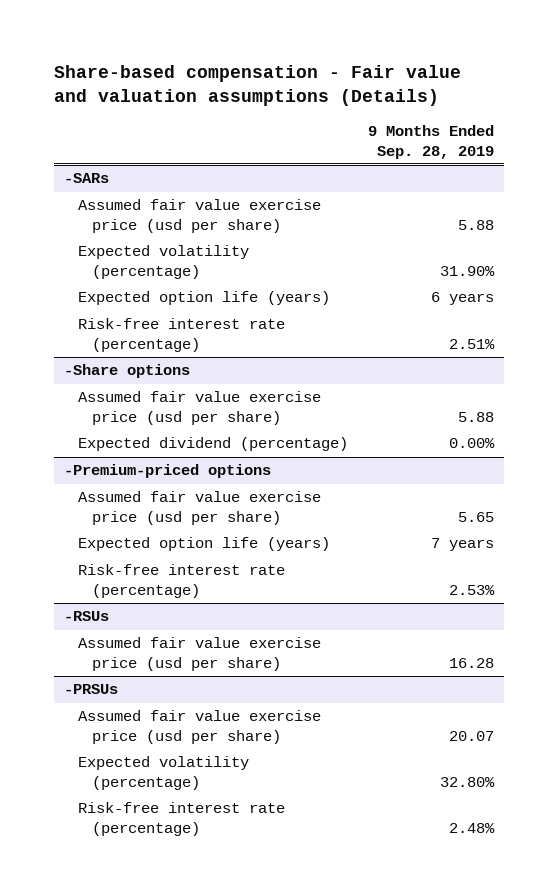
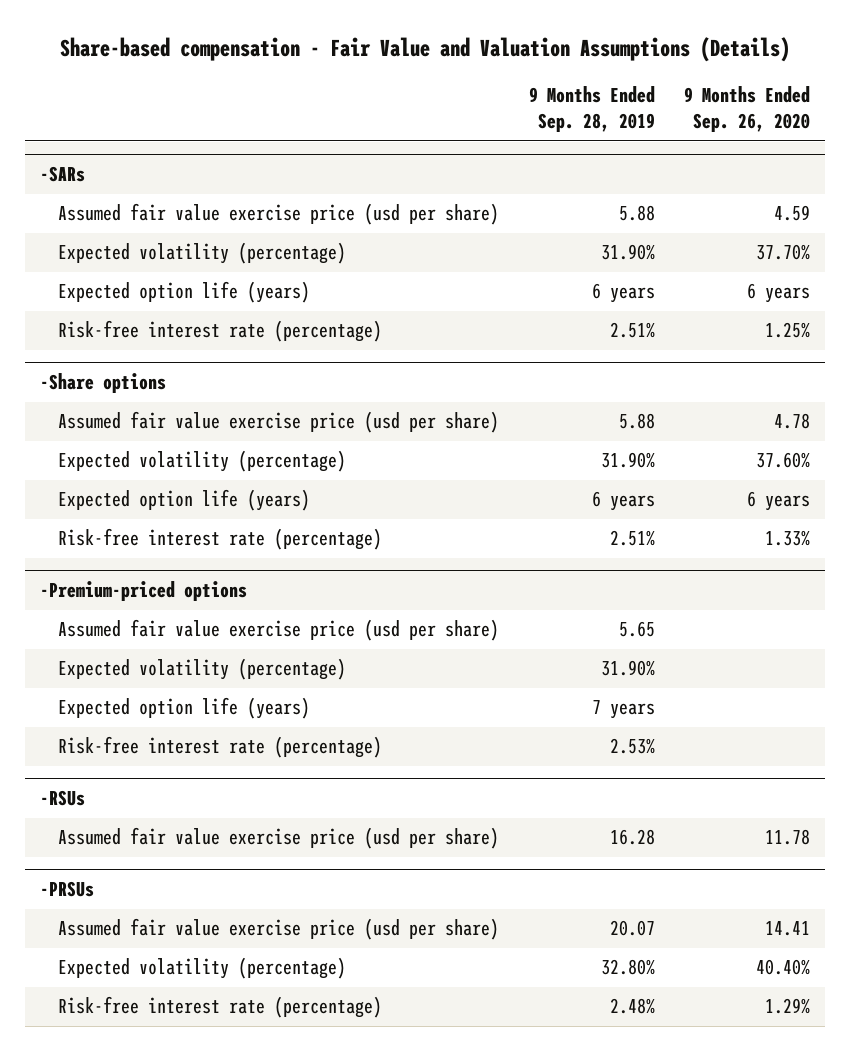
- Share-based compensation - Fair value and valuation assumptions (Details)
+ Share-based compensation - Fair Value and Valuation Assumptions (Details)
- | 9 Months Ended Sep. 28, 2019
+ | 9 Months Ended Sep. 28, 2019 | 9 Months Ended Sep. 26, 2020
@ -Share options
- Expected dividend (percentage) | 0.00%
+ Expected volatility (percentage) | 31.90% | 37.60%
+ Expected option life (years) | 6 years | 6 years
+ Risk-free interest rate (percentage) | 2.51% | 1.33%
@ -Premium-priced options
+ Expected volatility (percentage) | 31.90% |

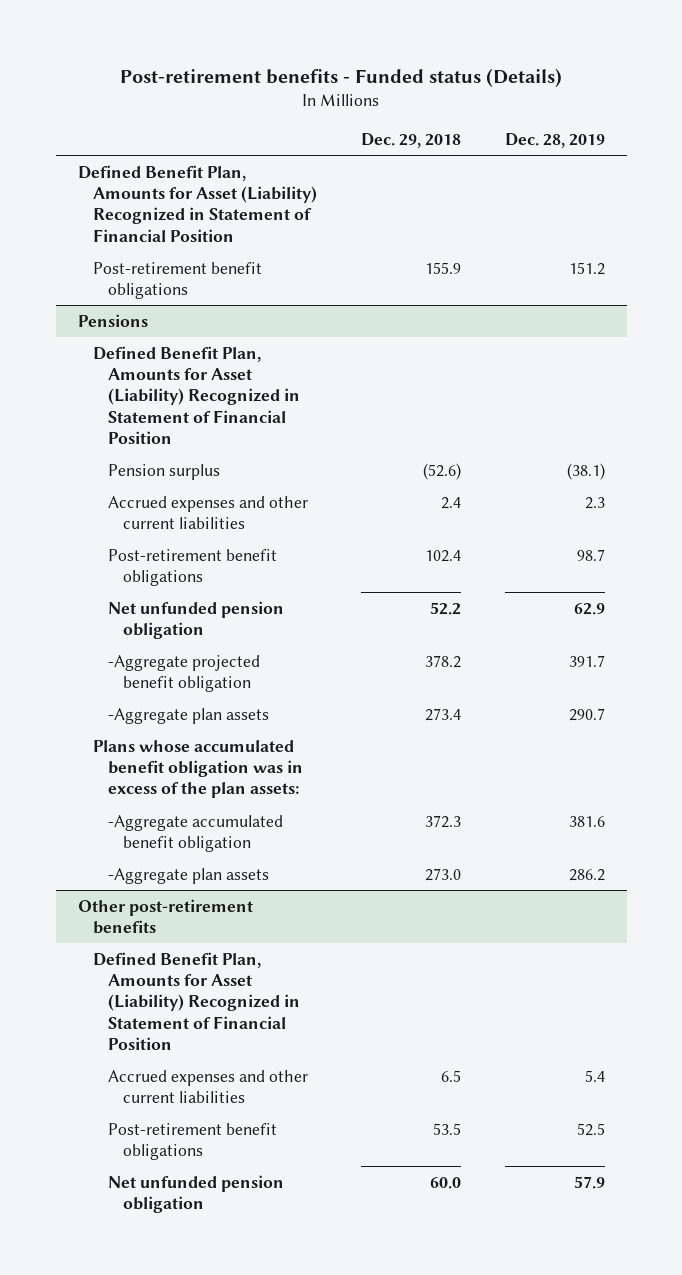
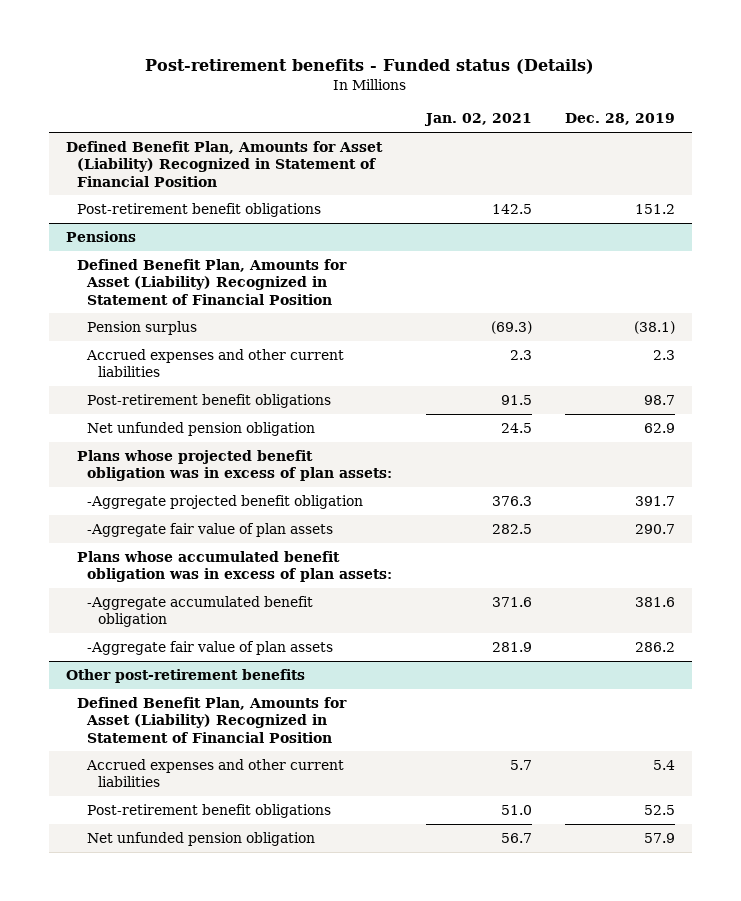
- | Dec. 29, 2018 | Dec. 28, 2019
+ | Jan. 02, 2021 | Dec. 28, 2019
@ Pensions
+ Plans whose projected benefit obligation was in excess of plan assets:
- -Aggregate plan assets | 273.4 | 290.7
- Plans whose accumulated benefit obligation was in excess of the plan assets:
+ -Aggregate fair value of plan assets | 282.5 | 290.7
+ Plans whose accumulated benefit obligation was in excess of plan assets:
- -Aggregate plan assets | 273.0 | 286.2
+ -Aggregate fair value of plan assets | 281.9 | 286.2

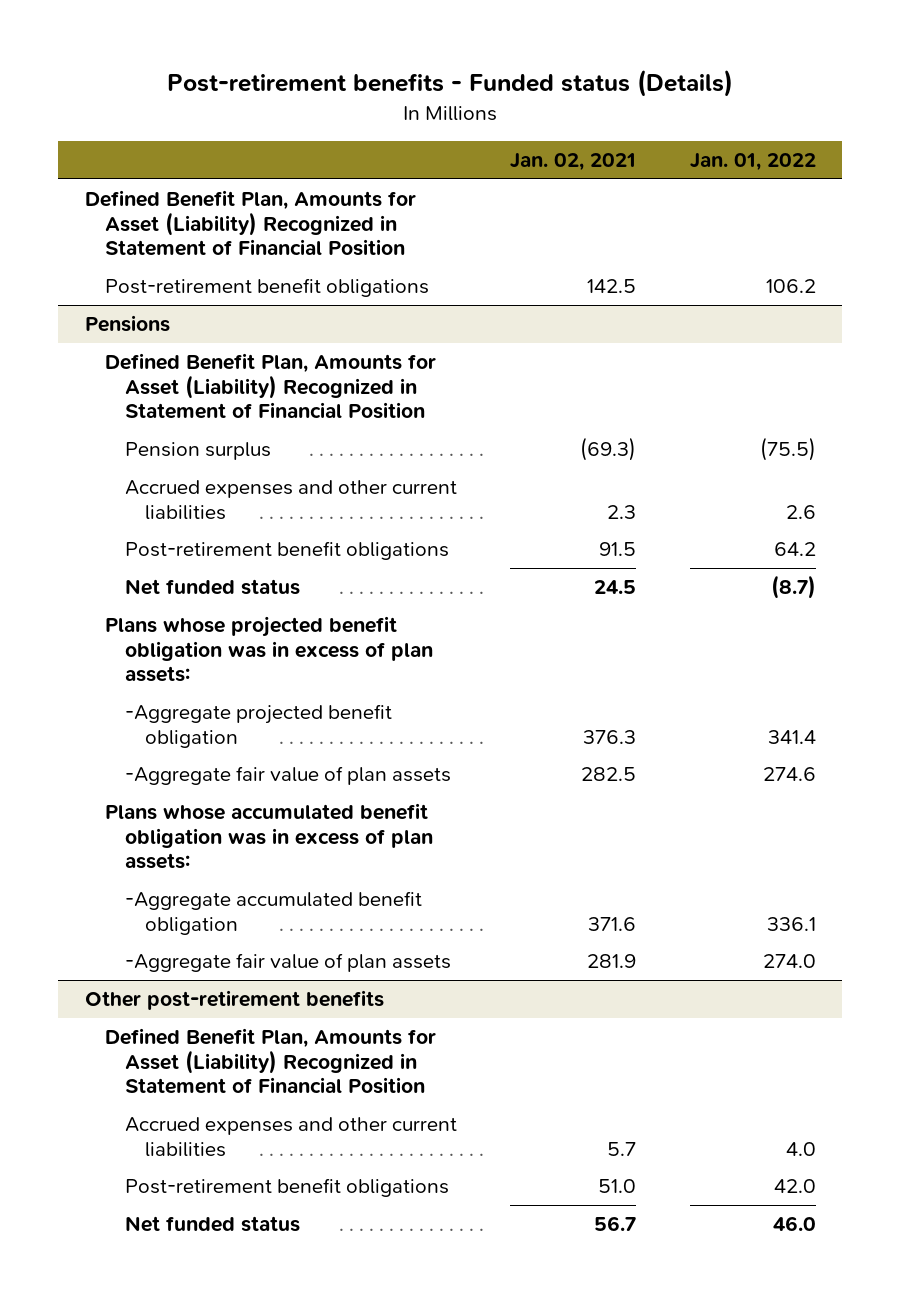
- | Jan. 02, 2021 | Dec. 28, 2019
+ | Jan. 02, 2021 | Jan. 01, 2022
@ Pensions
- Net unfunded pension obligation | 24.5 | 62.9
+ Net funded status | 24.5 | (8.7)
@ Other post-retirement benefits
- Net unfunded pension obligation | 56.7 | 57.9
+ Net funded status | 56.7 | 46.0

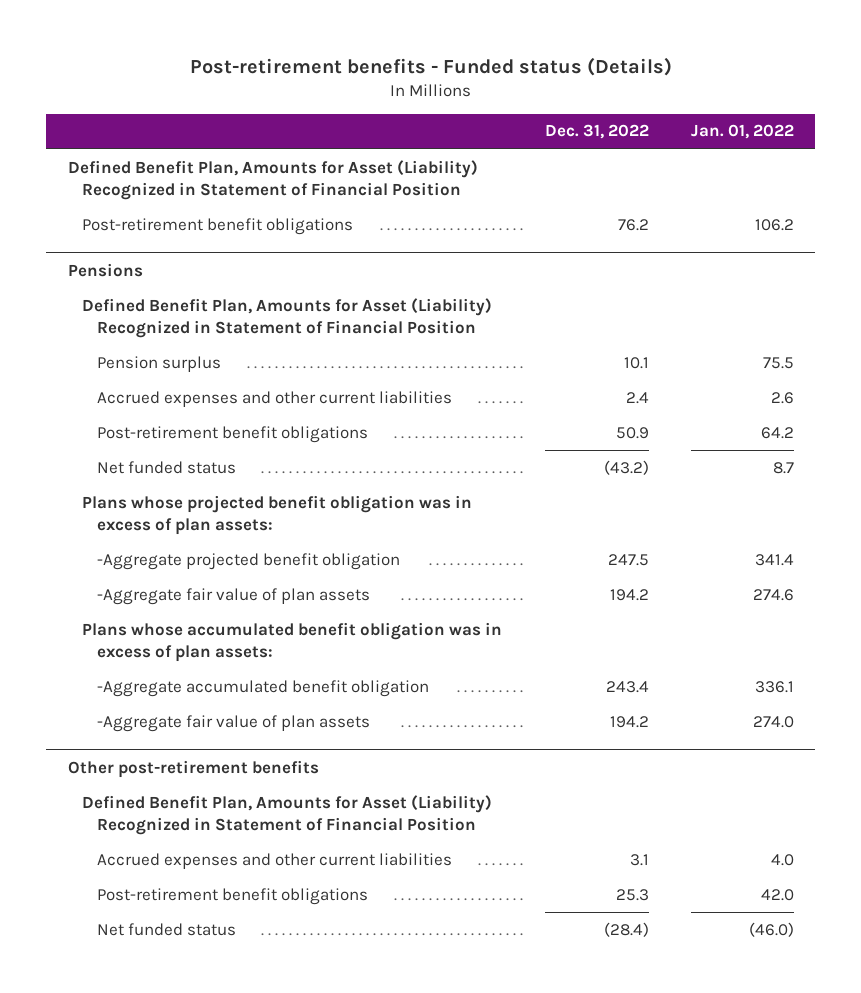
- | Jan. 02, 2021 | Jan. 01, 2022
+ | Dec. 31, 2022 | Jan. 01, 2022
@ Pensions
- Pension surplus | (69.3) | (75.5)
+ Pension surplus | 10.1 | 75.5
- Net funded status | 24.5 | (8.7)
+ Net funded status | (43.2) | 8.7
@ Other post-retirement benefits
- Net funded status | 56.7 | 46.0
+ Net funded status | (28.4) | (46.0)

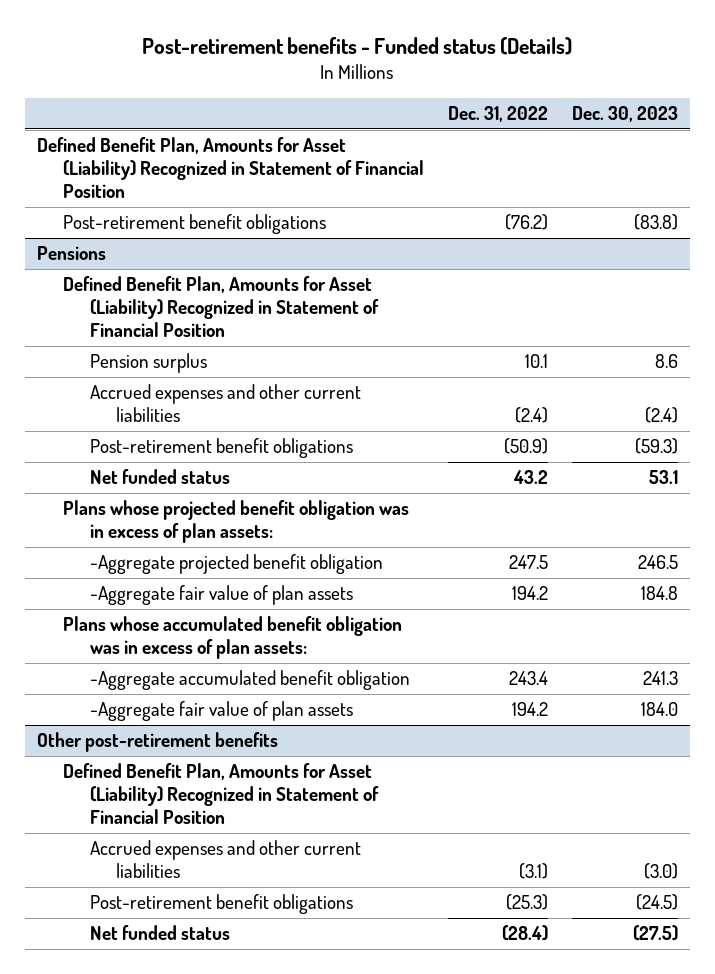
- | Dec. 31, 2022 | Jan. 01, 2022
+ | Dec. 31, 2022 | Dec. 30, 2023
- Post-retirement benefit obligations | 76.2 | 106.2
+ Post-retirement benefit obligations | (76.2) | (83.8)
@ Pensions
- Accrued expenses and other current liabilities | 2.4 | 2.6
- Post-retirement benefit obligations | 50.9 | 64.2
- Net funded status | (43.2) | 8.7
+ Accrued expenses and other current liabilities | (2.4) | (2.4)
+ Post-retirement benefit obligations | (50.9) | (59.3)
+ Net funded status | 43.2 | 53.1
@ Other post-retirement benefits
- Accrued expenses and other current liabilities | 3.1 | 4.0
- Post-retirement benefit obligations | 25.3 | 42.0
+ Accrued expenses and other current liabilities | (3.1) | (3.0)
+ Post-retirement benefit obligations | (25.3) | (24.5)

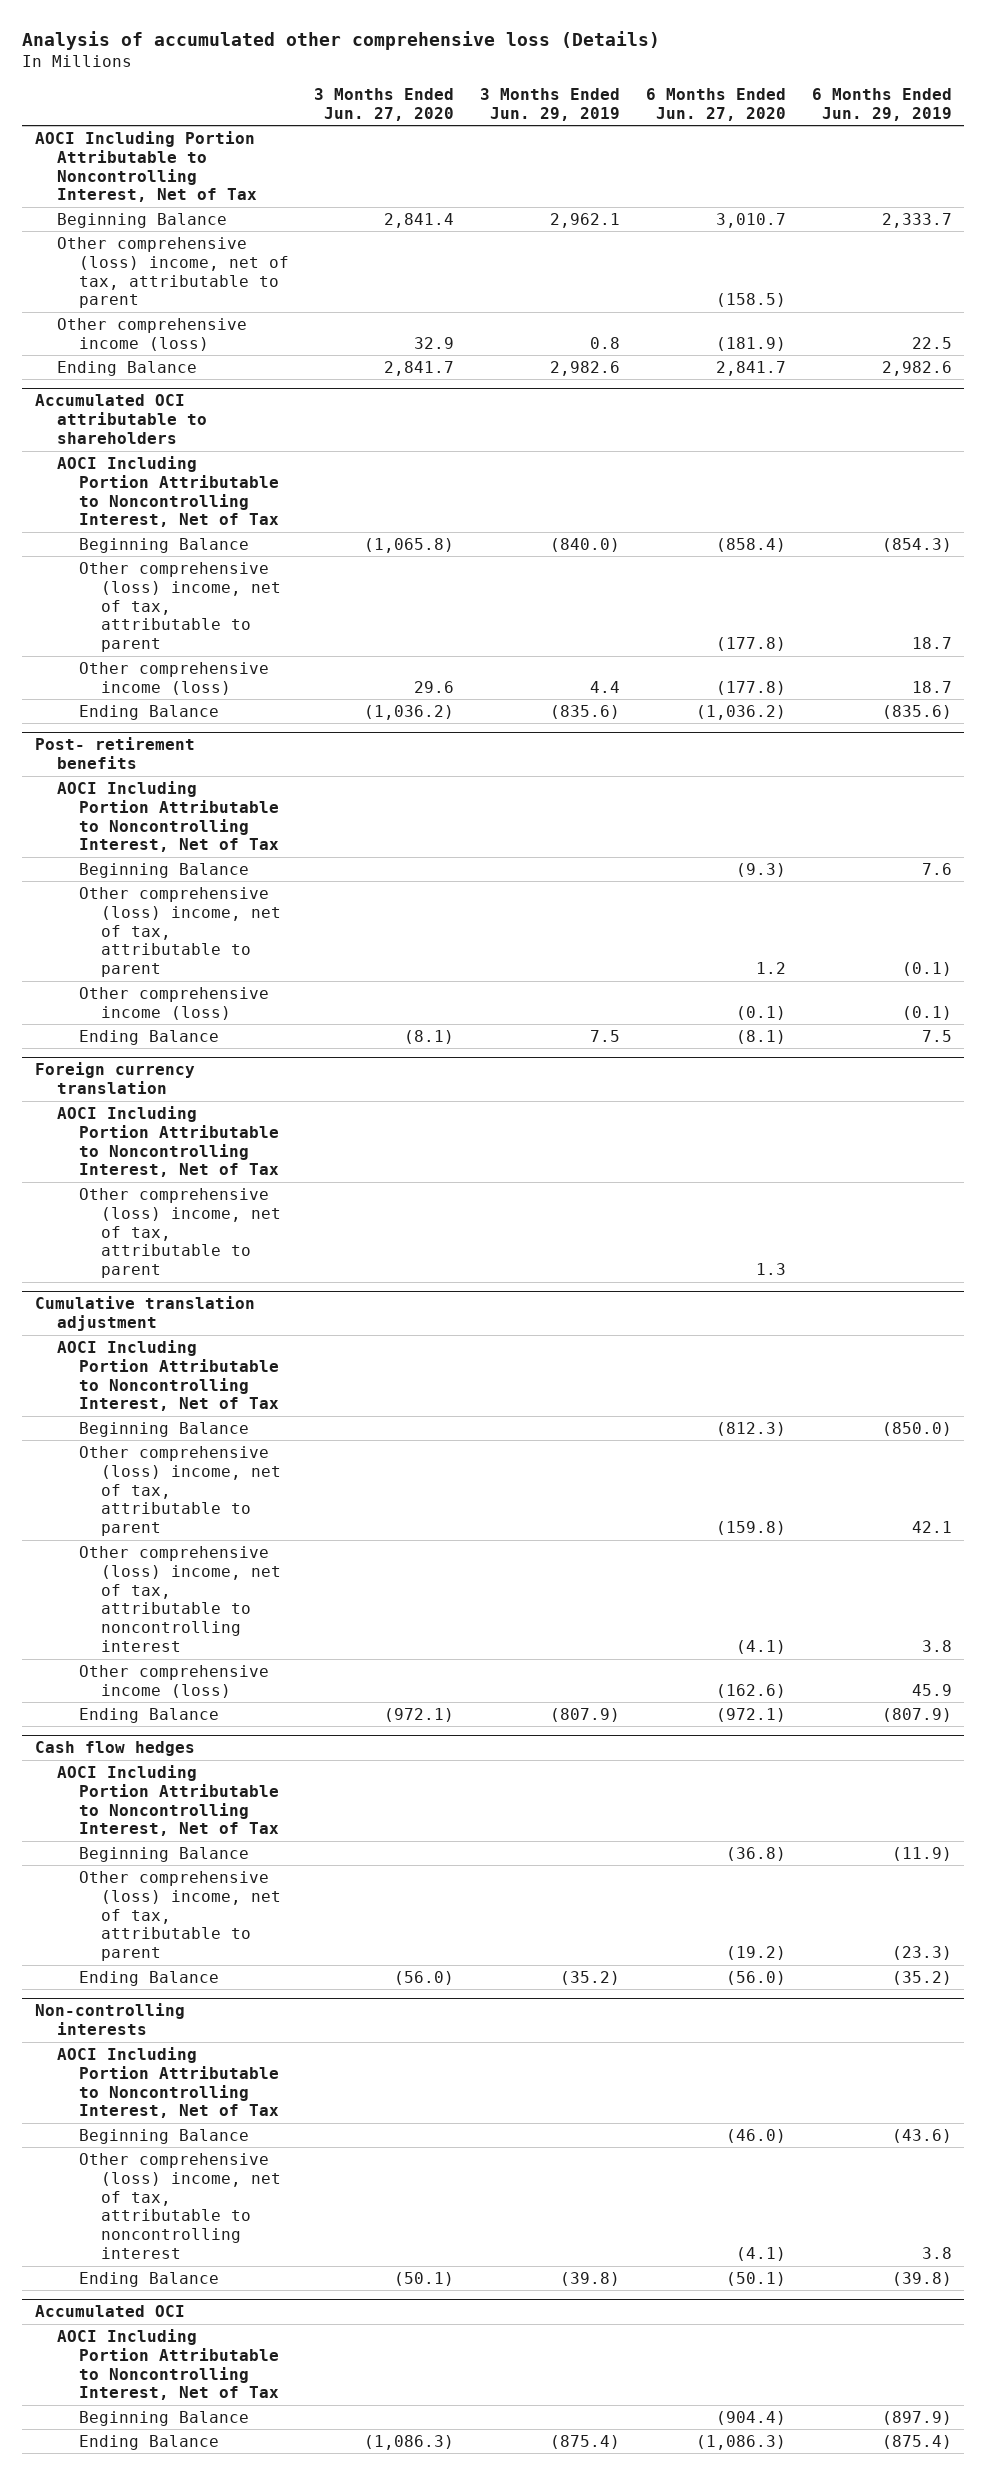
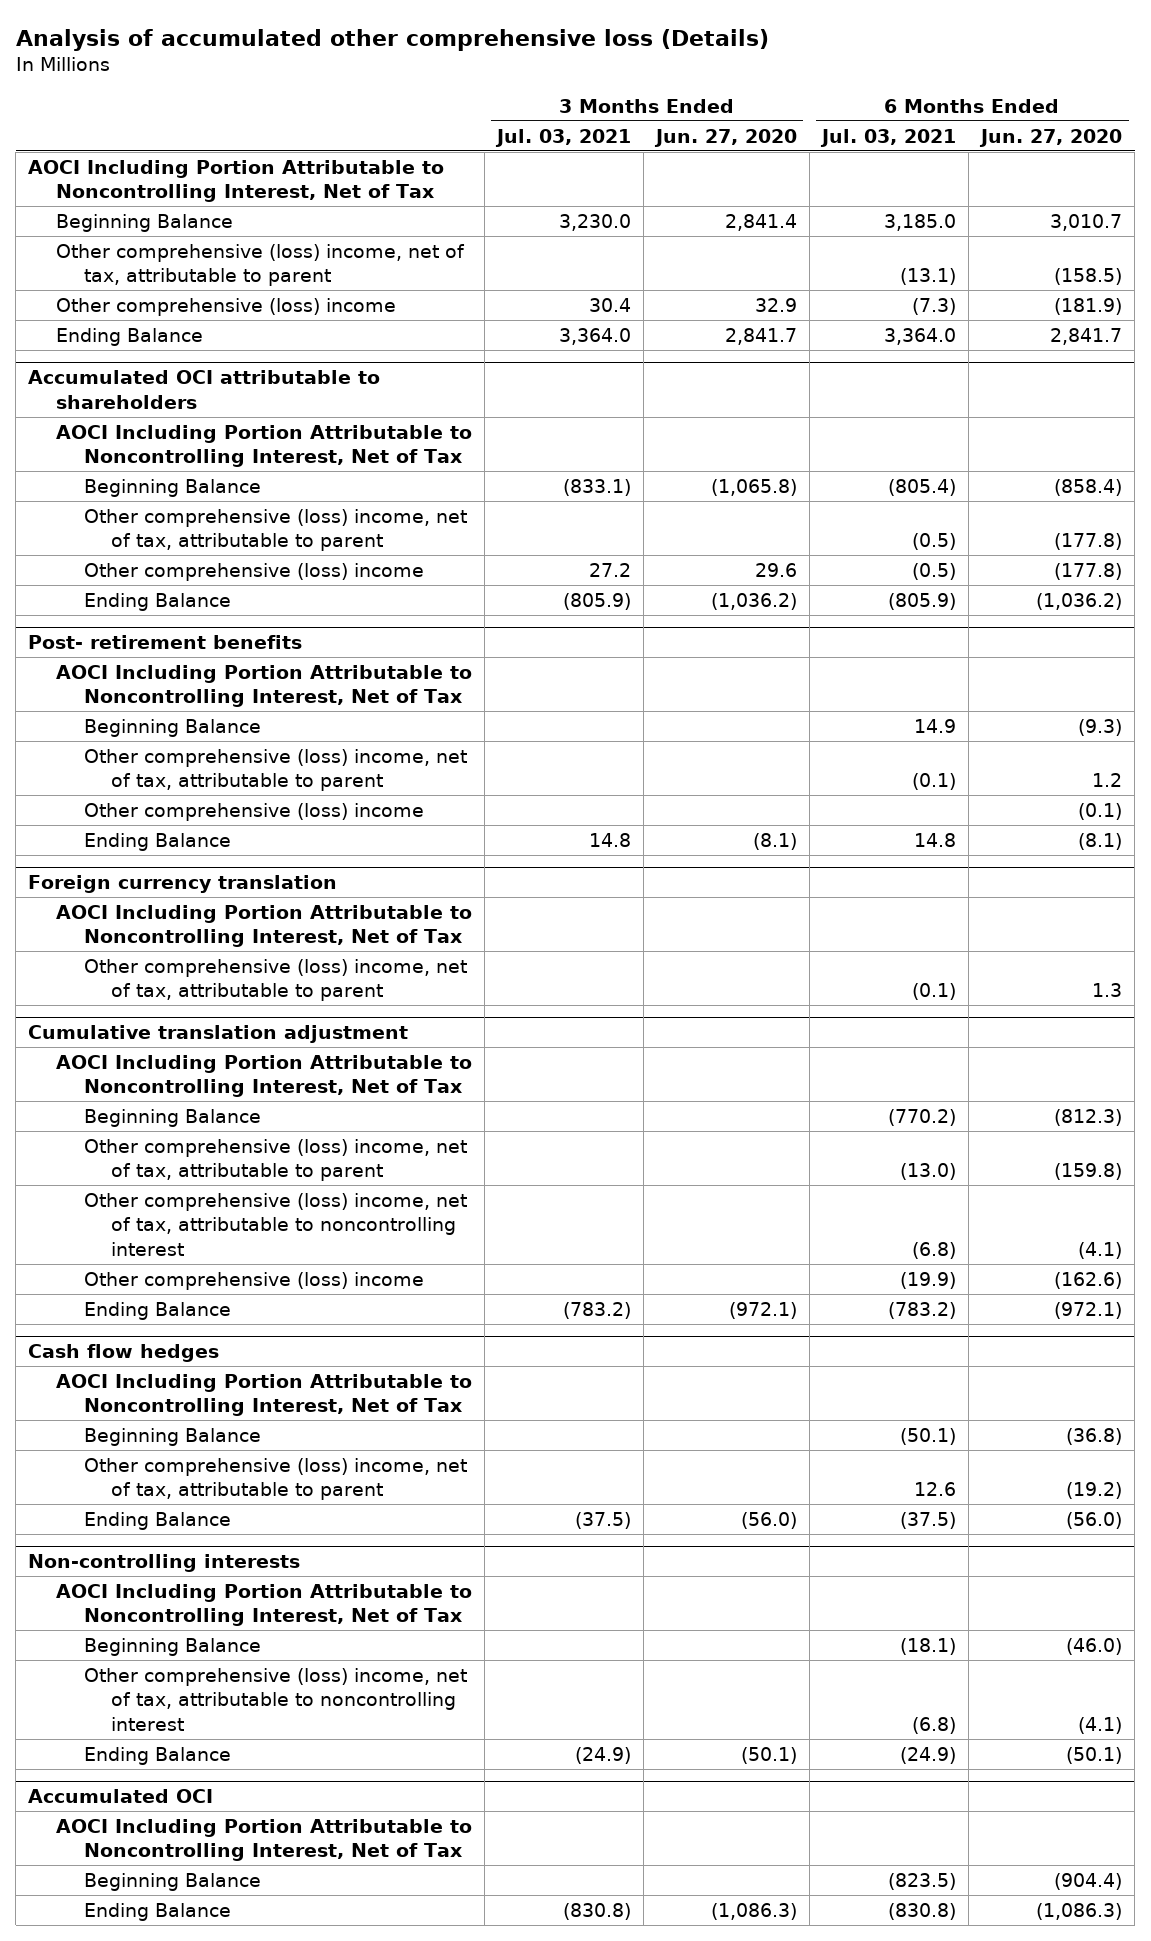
- | 3 Months Ended Jun. 27, 2020 | 3 Months Ended Jun. 29, 2019 | 6 Months Ended Jun. 27, 2020 | 6 Months Ended Jun. 29, 2019
+ | 3 Months Ended Jul. 03, 2021 | 3 Months Ended Jun. 27, 2020 | 6 Months Ended Jul. 03, 2021 | 6 Months Ended Jun. 27, 2020
- Other comprehensive income (loss) | 32.9 | 0.8 | (181.9) | 22.5
+ Other comprehensive (loss) income | 30.4 | 32.9 | (7.3) | (181.9)
@ Accumulated OCI attributable to shareholders
- Other comprehensive income (loss) | 29.6 | 4.4 | (177.8) | 18.7
+ Other comprehensive (loss) income | 27.2 | 29.6 | (0.5) | (177.8)
@ Post- retirement benefits
- Other comprehensive income (loss) | | | (0.1) | (0.1)
+ Other comprehensive (loss) income | | | | (0.1)
@ Cumulative translation adjustment
- Other comprehensive income (loss) | | | (162.6) | 45.9
+ Other comprehensive (loss) income | | | (19.9) | (162.6)

